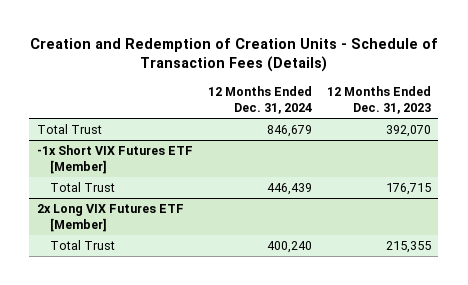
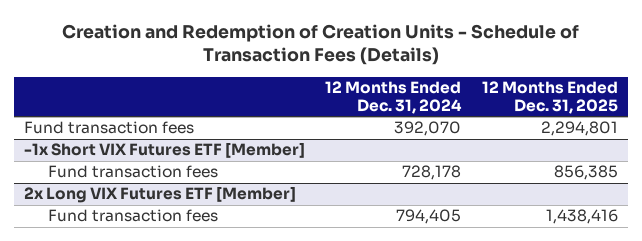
- | 12 Months Ended Dec. 31, 2024 | 12 Months Ended Dec. 31, 2023
+ | 12 Months Ended Dec. 31, 2024 | 12 Months Ended Dec. 31, 2025
- Total Trust | 846,679 | 392,070
+ Fund transaction fees | 392,070 | 2,294,801
@ -1x Short VIX Futures ETF [Member]
- Total Trust | 446,439 | 176,715
+ Fund transaction fees | 728,178 | 856,385
@ 2x Long VIX Futures ETF [Member]
- Total Trust | 400,240 | 215,355
+ Fund transaction fees | 794,405 | 1,438,416

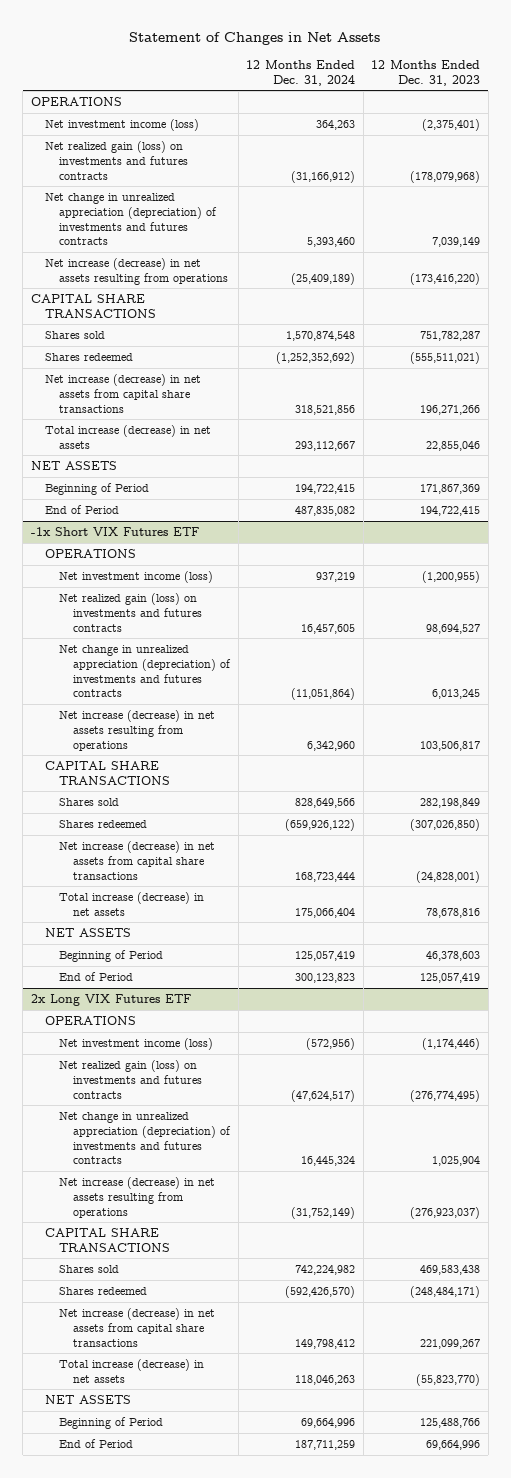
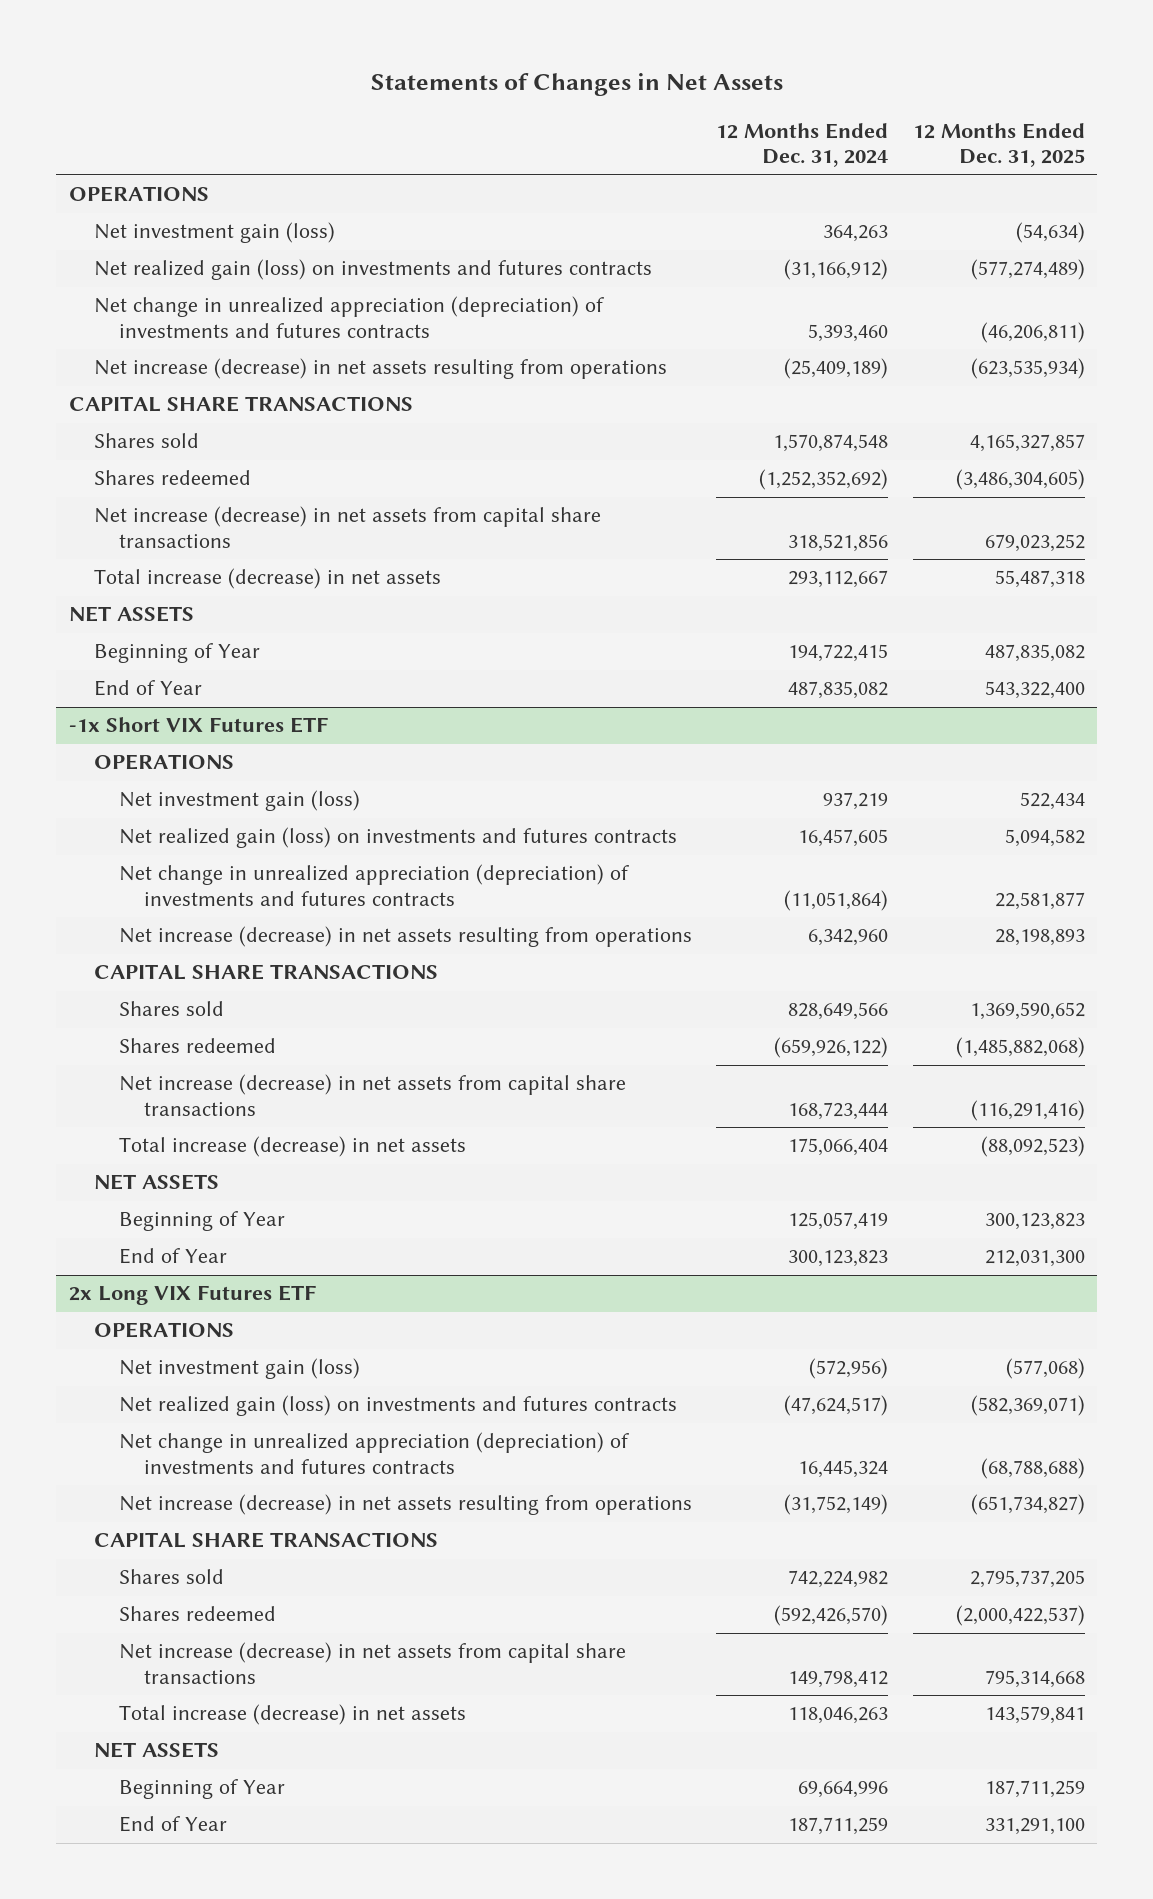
- Statement of Changes in Net Assets
+ Statements of Changes in Net Assets
- | 12 Months Ended Dec. 31, 2024 | 12 Months Ended Dec. 31, 2023
+ | 12 Months Ended Dec. 31, 2024 | 12 Months Ended Dec. 31, 2025
- Net investment income (loss) | 364,263 | (2,375,401)
+ Net investment gain (loss) | 364,263 | (54,634)
- Beginning of Period | 194,722,415 | 171,867,369
- End of Period | 487,835,082 | 194,722,415
+ Beginning of Year | 194,722,415 | 487,835,082
+ End of Year | 487,835,082 | 543,322,400
@ -1x Short VIX Futures ETF
- Net investment income (loss) | 937,219 | (1,200,955)
+ Net investment gain (loss) | 937,219 | 522,434
- Beginning of Period | 125,057,419 | 46,378,603
- End of Period | 300,123,823 | 125,057,419
+ Beginning of Year | 125,057,419 | 300,123,823
+ End of Year | 300,123,823 | 212,031,300
@ 2x Long VIX Futures ETF
- Net investment income (loss) | (572,956) | (1,174,446)
+ Net investment gain (loss) | (572,956) | (577,068)
- Beginning of Period | 69,664,996 | 125,488,766
- End of Period | 187,711,259 | 69,664,996
+ Beginning of Year | 69,664,996 | 187,711,259
+ End of Year | 187,711,259 | 331,291,100

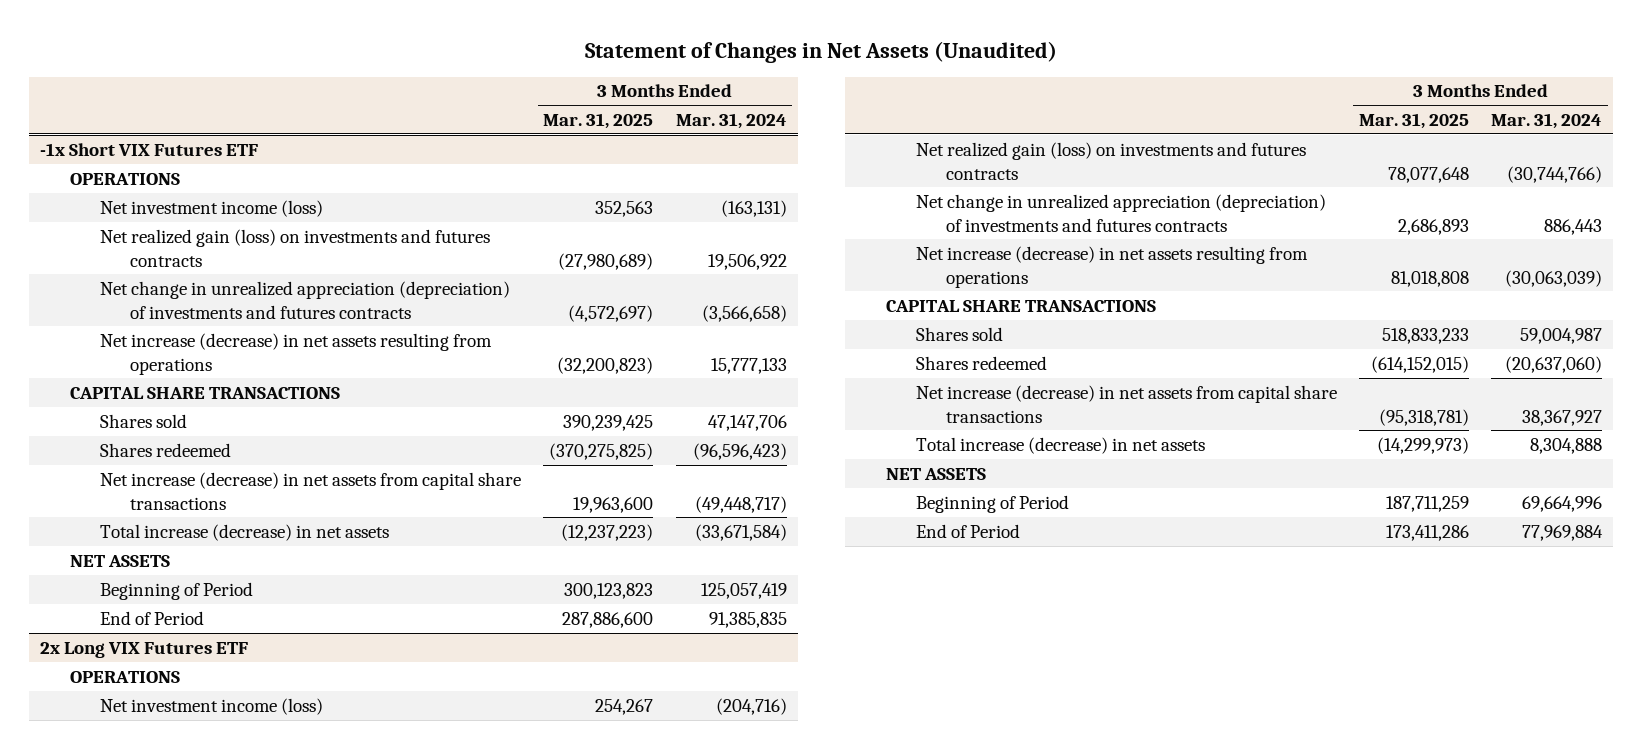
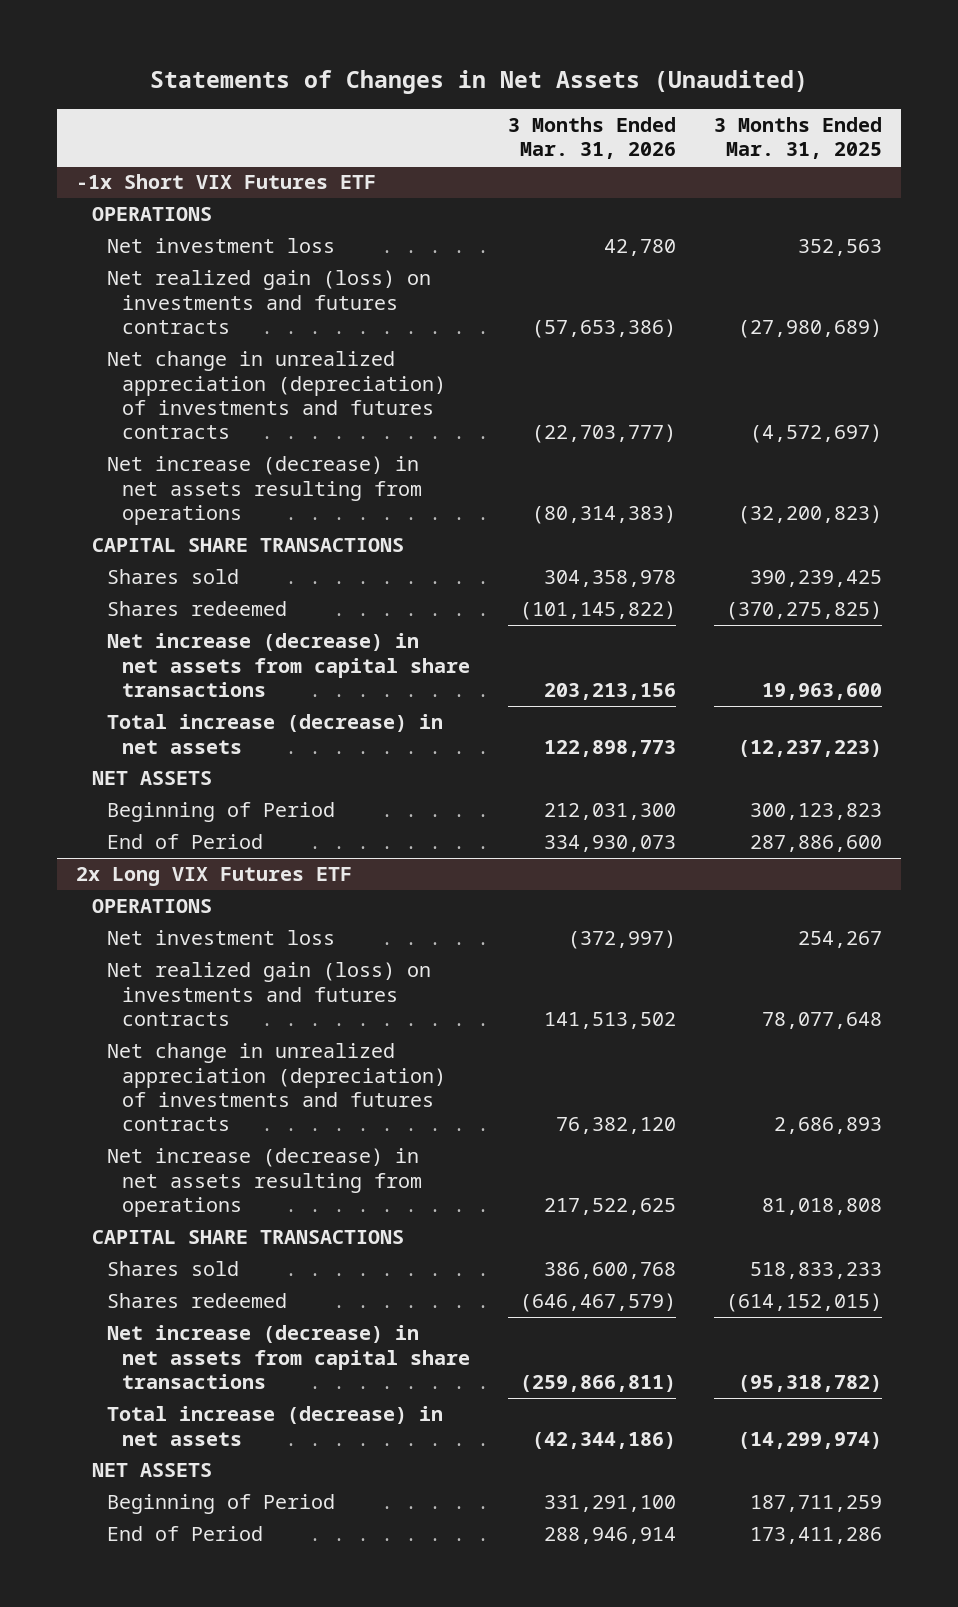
- Statement of Changes in Net Assets (Unaudited)
+ Statements of Changes in Net Assets (Unaudited)
- | 3 Months Ended Mar. 31, 2025 | 3 Months Ended Mar. 31, 2024
+ | 3 Months Ended Mar. 31, 2026 | 3 Months Ended Mar. 31, 2025
@ -1x Short VIX Futures ETF
- Net investment income (loss) | 352,563 | (163,131)
+ Net investment loss | 42,780 | 352,563
@ 2x Long VIX Futures ETF
- Net investment income (loss) | 254,267 | (204,716)
+ Net investment loss | (372,997) | 254,267
- Net increase (decrease) in net assets from capital share transactions | (95,318,781) | 38,367,927
- Total increase (decrease) in net assets | (14,299,973) | 8,304,888
+ Net increase (decrease) in net assets from capital share transactions | (259,866,811) | (95,318,782)
+ Total increase (decrease) in net assets | (42,344,186) | (14,299,974)

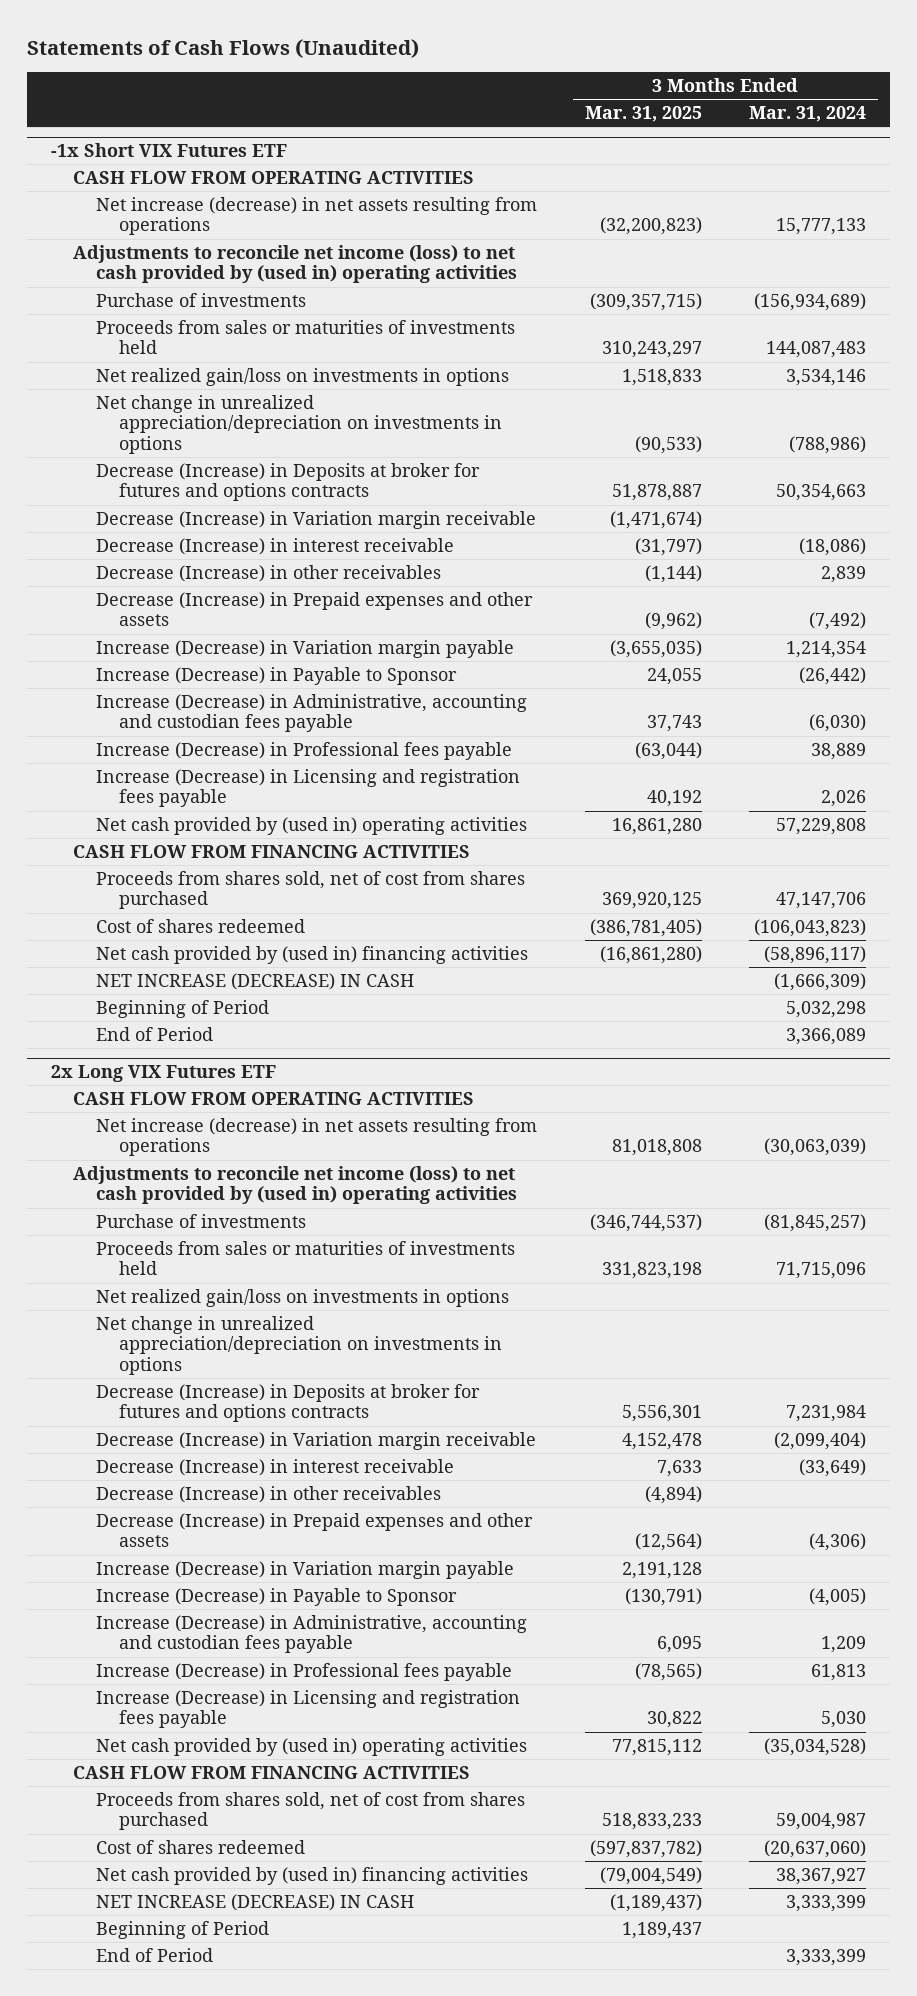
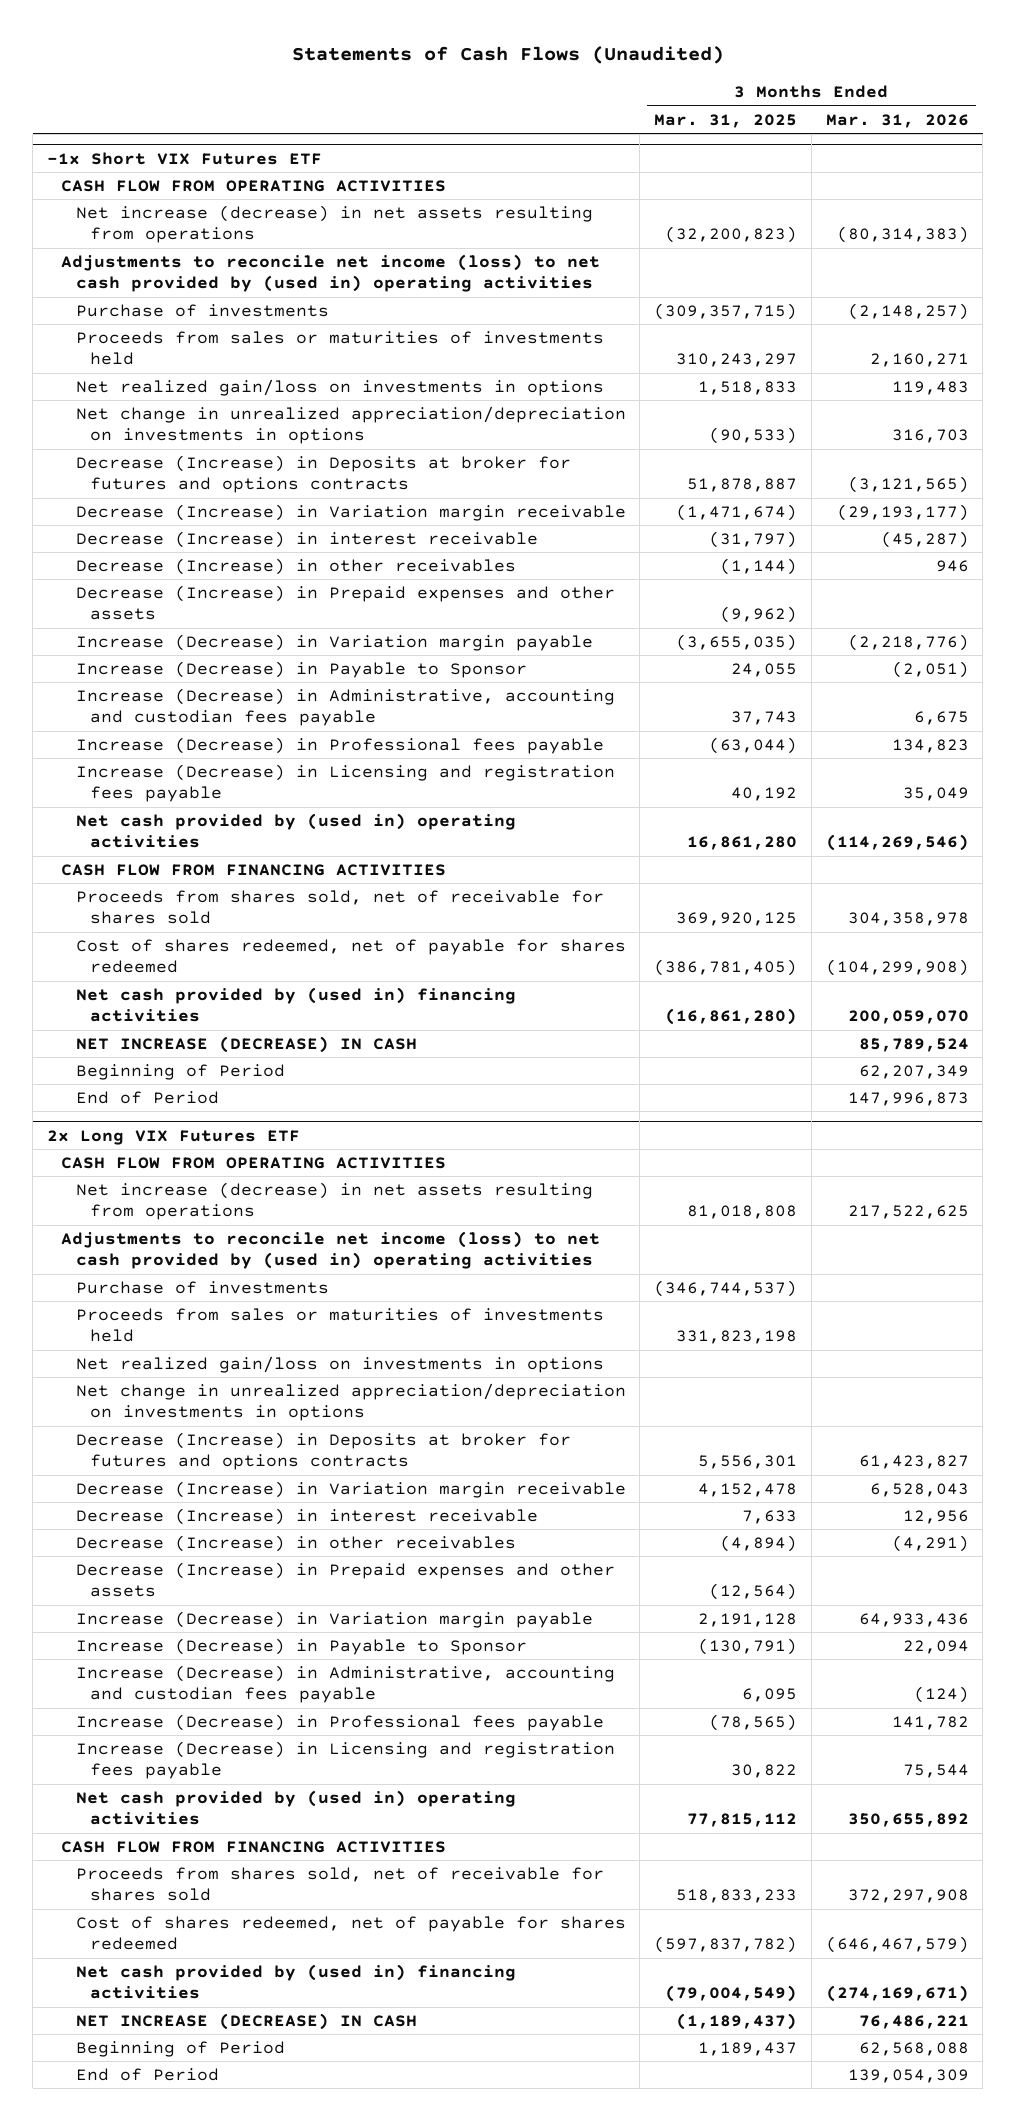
- | 3 Months Ended Mar. 31, 2025 | 3 Months Ended Mar. 31, 2024
+ | 3 Months Ended Mar. 31, 2025 | 3 Months Ended Mar. 31, 2026
@ -1x Short VIX Futures ETF
- Proceeds from shares sold, net of cost from shares purchased | 369,920,125 | 47,147,706
- Cost of shares redeemed | (386,781,405) | (106,043,823)
+ Proceeds from shares sold, net of receivable for shares sold | 369,920,125 | 304,358,978
+ Cost of shares redeemed, net of payable for shares redeemed | (386,781,405) | (104,299,908)
@ 2x Long VIX Futures ETF
- Proceeds from shares sold, net of cost from shares purchased | 518,833,233 | 59,004,987
- Cost of shares redeemed | (597,837,782) | (20,637,060)
+ Proceeds from shares sold, net of receivable for shares sold | 518,833,233 | 372,297,908
+ Cost of shares redeemed, net of payable for shares redeemed | (597,837,782) | (646,467,579)

